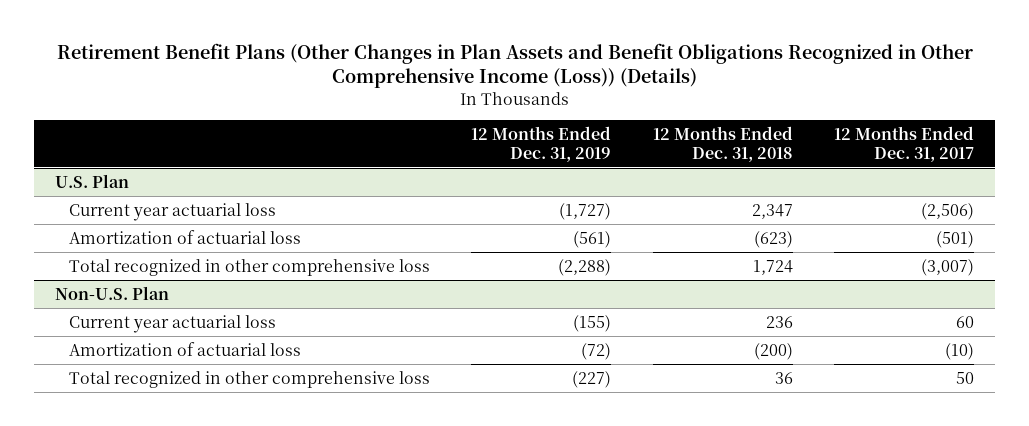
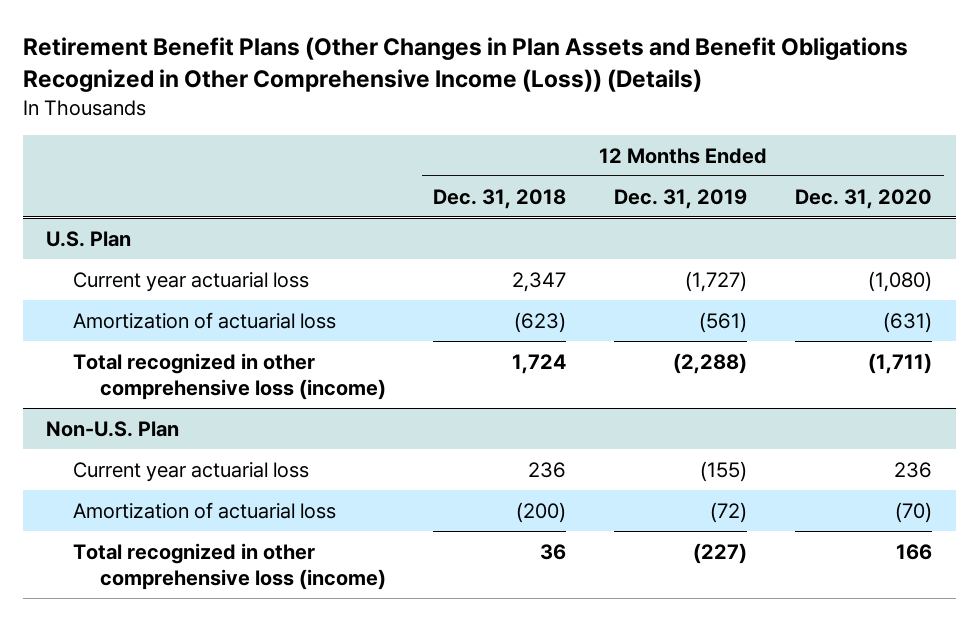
- | 12 Months Ended Dec. 31, 2019 | 12 Months Ended Dec. 31, 2018 | 12 Months Ended Dec. 31, 2017
+ | 12 Months Ended Dec. 31, 2018 | 12 Months Ended Dec. 31, 2019 | 12 Months Ended Dec. 31, 2020
@ U.S. Plan
- Total recognized in other comprehensive loss | (2,288) | 1,724 | (3,007)
+ Total recognized in other comprehensive loss (income) | 1,724 | (2,288) | (1,711)
@ Non-U.S. Plan
- Total recognized in other comprehensive loss | (227) | 36 | 50
+ Total recognized in other comprehensive loss (income) | 36 | (227) | 166

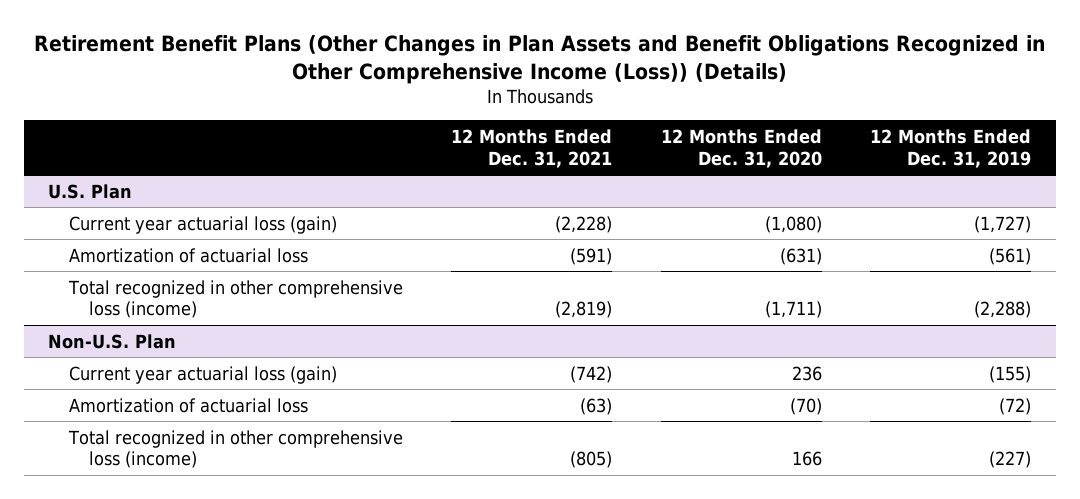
- | 12 Months Ended Dec. 31, 2018 | 12 Months Ended Dec. 31, 2019 | 12 Months Ended Dec. 31, 2020
+ | 12 Months Ended Dec. 31, 2021 | 12 Months Ended Dec. 31, 2020 | 12 Months Ended Dec. 31, 2019
@ U.S. Plan
- Current year actuarial loss | 2,347 | (1,727) | (1,080)
+ Current year actuarial loss (gain) | (2,228) | (1,080) | (1,727)
@ Non-U.S. Plan
- Current year actuarial loss | 236 | (155) | 236
+ Current year actuarial loss (gain) | (742) | 236 | (155)

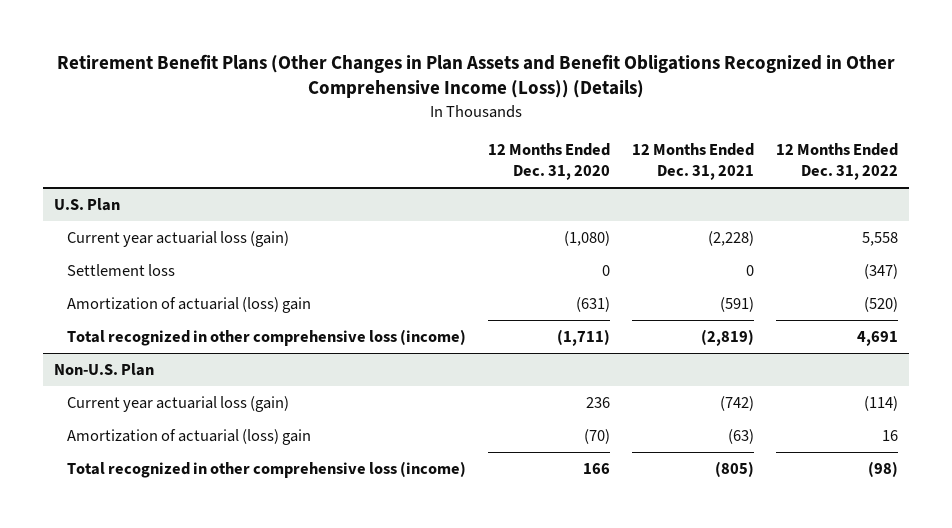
- | 12 Months Ended Dec. 31, 2021 | 12 Months Ended Dec. 31, 2020 | 12 Months Ended Dec. 31, 2019
+ | 12 Months Ended Dec. 31, 2020 | 12 Months Ended Dec. 31, 2021 | 12 Months Ended Dec. 31, 2022
@ U.S. Plan
- Amortization of actuarial loss | (591) | (631) | (561)
+ Settlement loss | 0 | 0 | (347)
+ Amortization of actuarial (loss) gain | (631) | (591) | (520)
@ Non-U.S. Plan
- Amortization of actuarial loss | (63) | (70) | (72)
+ Amortization of actuarial (loss) gain | (70) | (63) | 16

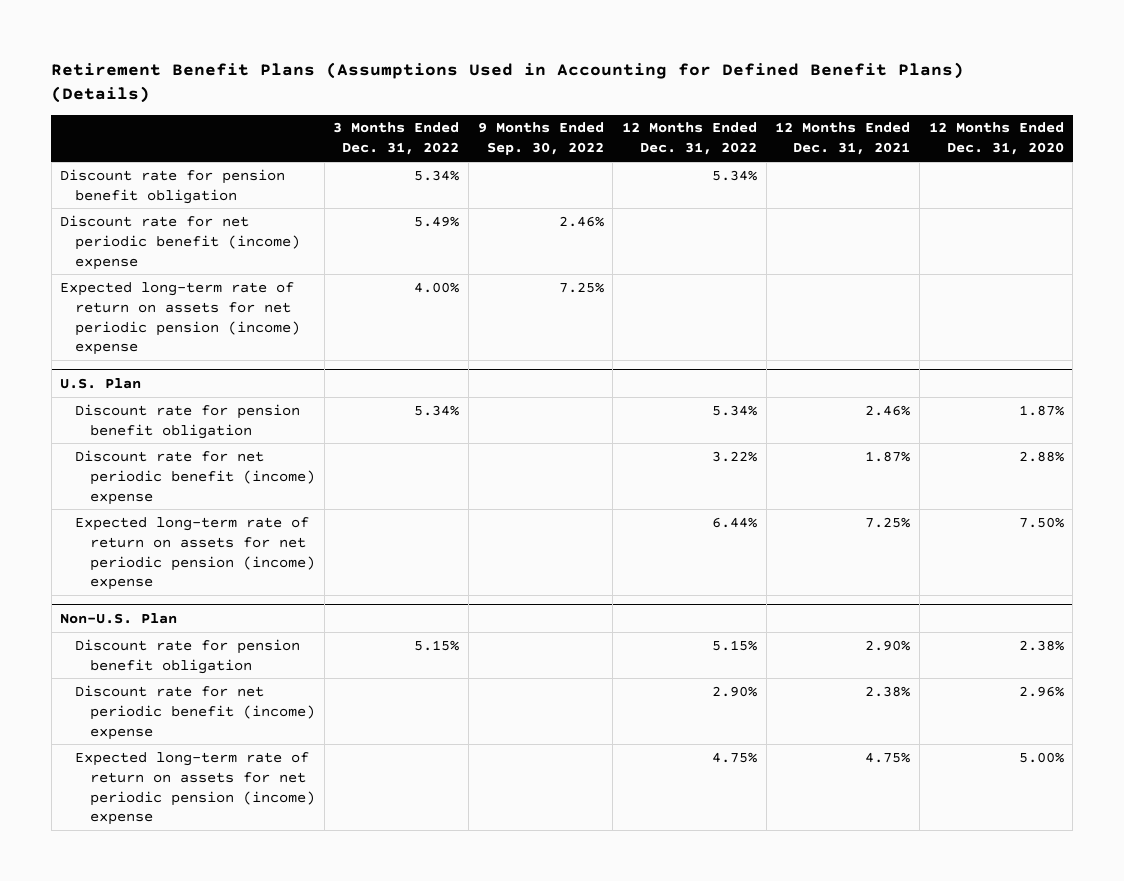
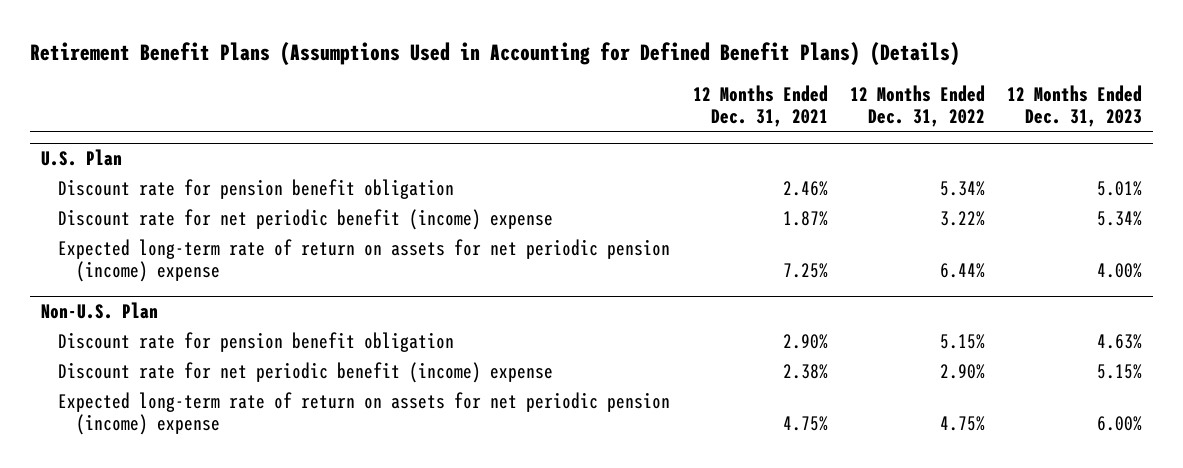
- | 3 Months Ended Dec. 31, 2022 | 9 Months Ended Sep. 30, 2022 | 12 Months Ended Dec. 31, 2022 | 12 Months Ended Dec. 31, 2021 | 12 Months Ended Dec. 31, 2020
+ | 12 Months Ended Dec. 31, 2021 | 12 Months Ended Dec. 31, 2022 | 12 Months Ended Dec. 31, 2023
- Discount rate for pension benefit obligation | 5.34% | | 5.34% | |
- Discount rate for net periodic benefit (income) expense | 5.49% | 2.46% | | |
- Expected long-term rate of return on assets for net periodic pension (income) expense | 4.00% | 7.25% | | |

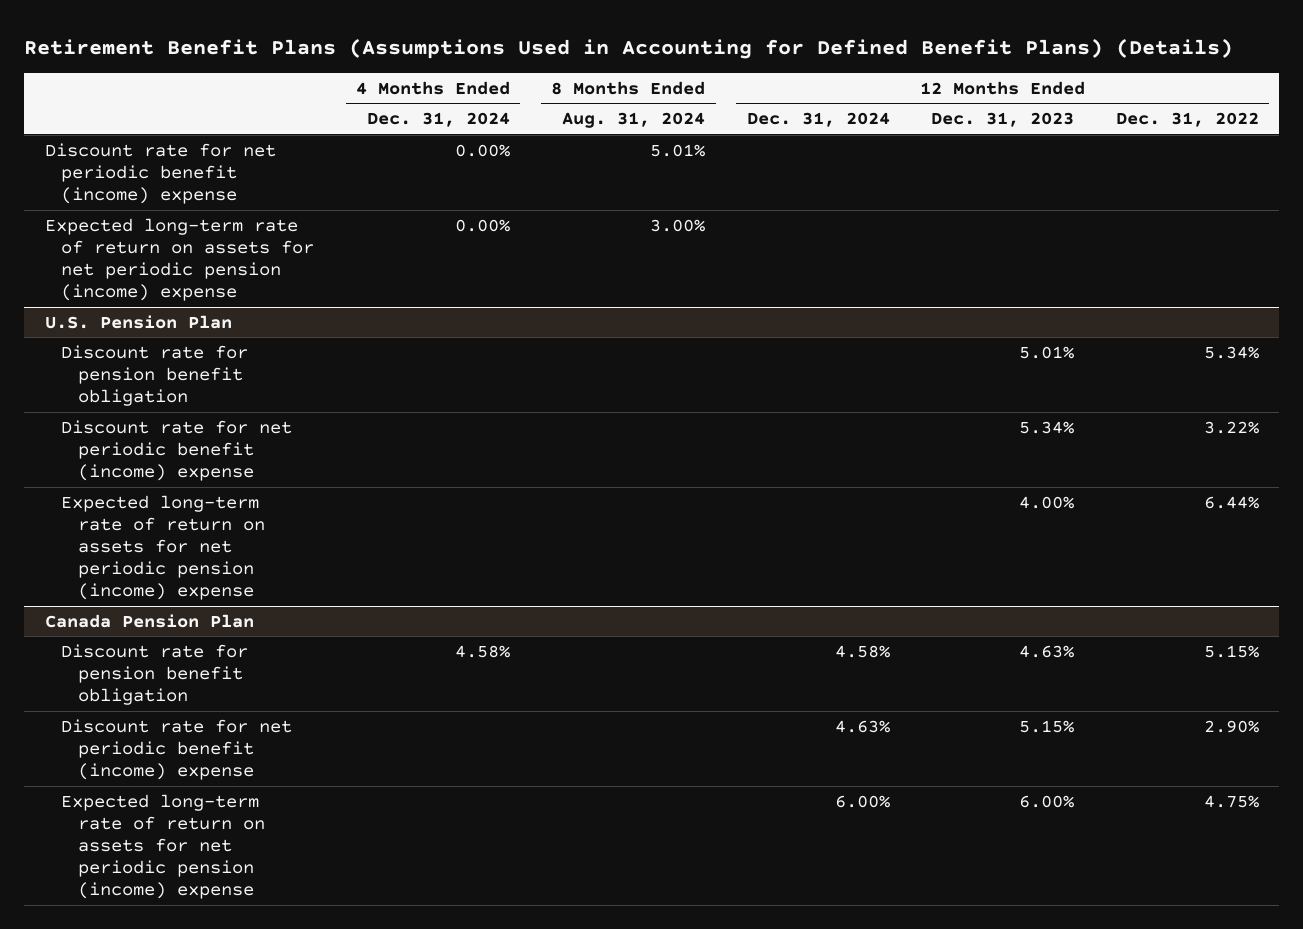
- | 12 Months Ended Dec. 31, 2021 | 12 Months Ended Dec. 31, 2022 | 12 Months Ended Dec. 31, 2023
+ | 4 Months Ended Dec. 31, 2024 | 8 Months Ended Aug. 31, 2024 | 12 Months Ended Dec. 31, 2024 | 12 Months Ended Dec. 31, 2023 | 12 Months Ended Dec. 31, 2022
- U.S. Plan
+ Discount rate for net periodic benefit (income) expense | 0.00% | 5.01% | | |
+ Expected long-term rate of return on assets for net periodic pension (income) expense | 0.00% | 3.00% | | |
+ U.S. Pension Plan
- Non-U.S. Plan
+ Canada Pension Plan

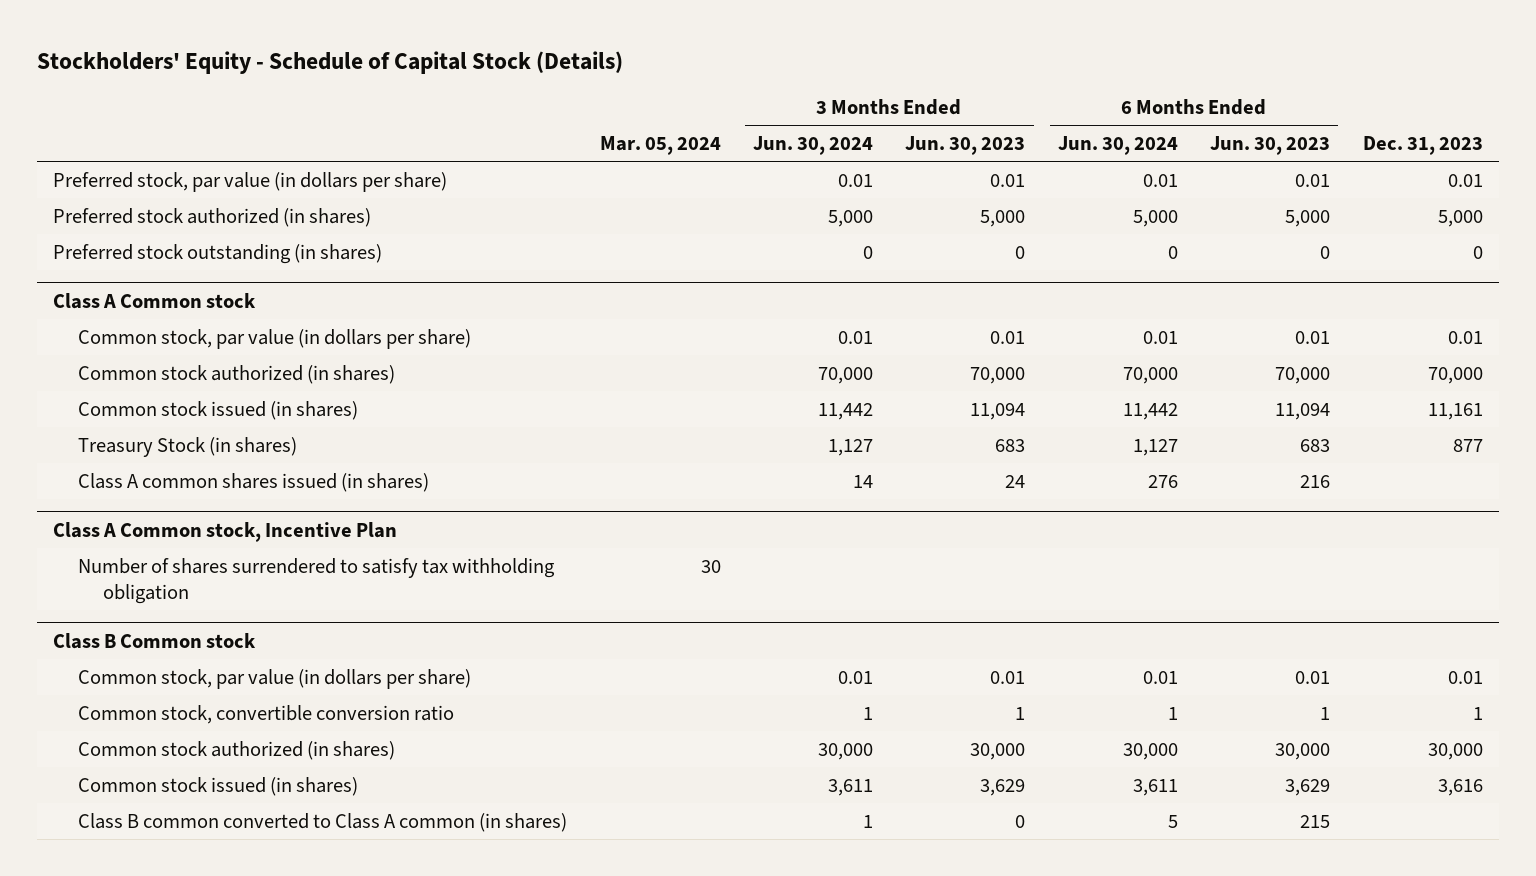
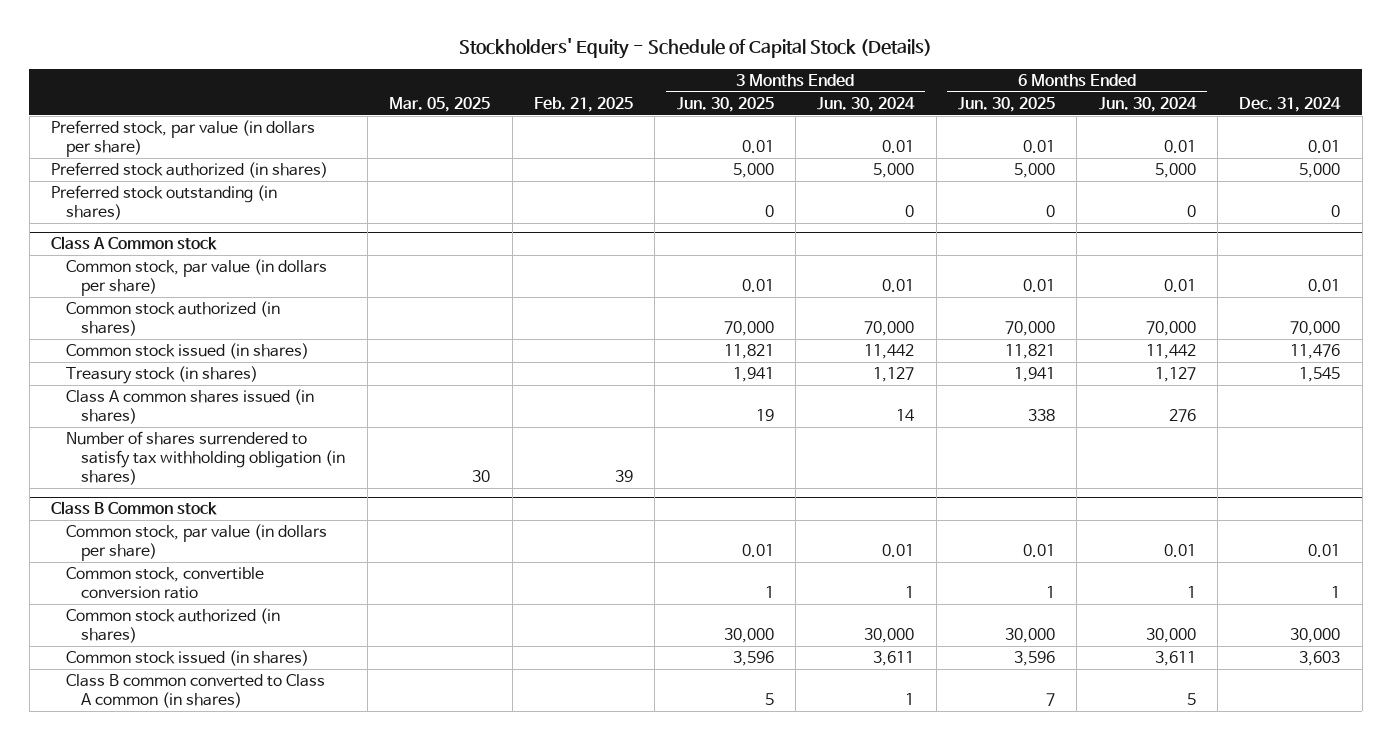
- | Mar. 05, 2024 | 3 Months Ended Jun. 30, 2024 | 3 Months Ended Jun. 30, 2023 | 6 Months Ended Jun. 30, 2024 | 6 Months Ended Jun. 30, 2023 | Dec. 31, 2023
+ | Mar. 05, 2025 | Feb. 21, 2025 | 3 Months Ended Jun. 30, 2025 | 3 Months Ended Jun. 30, 2024 | 6 Months Ended Jun. 30, 2025 | 6 Months Ended Jun. 30, 2024 | Dec. 31, 2024
@ Class A Common stock
- Treasury Stock (in shares) | | 1,127 | 683 | 1,127 | 683 | 877
+ Treasury stock (in shares) | | | 1,941 | 1,127 | 1,941 | 1,127 | 1,545
- Class A Common stock, Incentive Plan
- Number of shares surrendered to satisfy tax withholding obligation | 30 | | | | |
@ Class A Common stock
+ Number of shares surrendered to satisfy tax withholding obligation (in shares) | 30 | 39 | | | | |

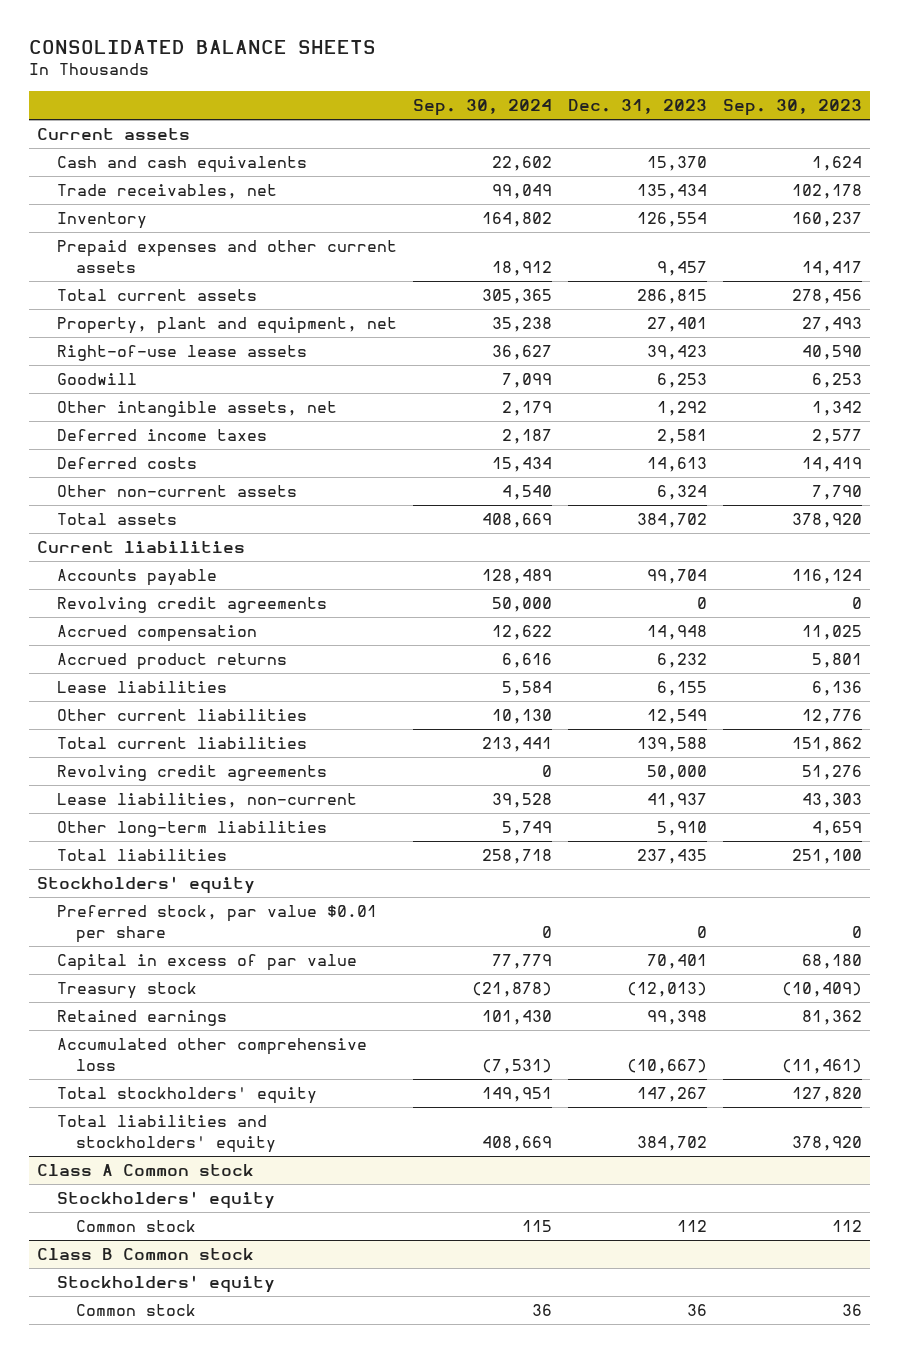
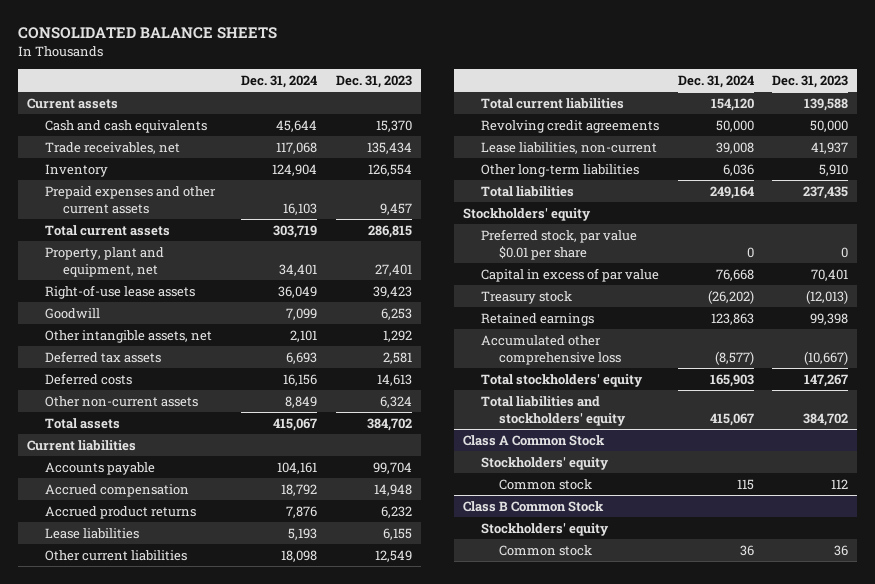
- | Sep. 30, 2024 | Dec. 31, 2023 | Sep. 30, 2023
+ | Dec. 31, 2024 | Dec. 31, 2023
- Deferred income taxes | 2,187 | 2,581 | 2,577
+ Deferred tax assets | 6,693 | 2,581
- Revolving credit agreements | 50,000 | 0 | 0
- Class A Common stock
+ Class A Common Stock
- Class B Common stock
+ Class B Common Stock

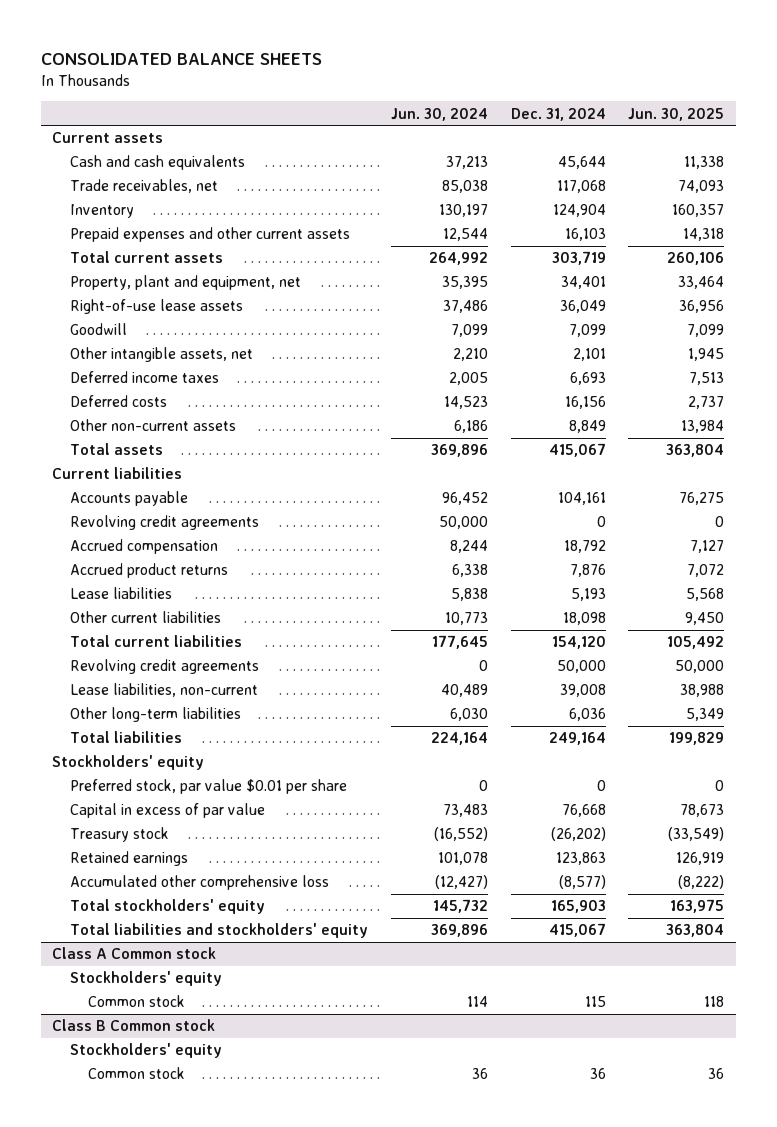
- | Dec. 31, 2024 | Dec. 31, 2023
+ | Jun. 30, 2024 | Dec. 31, 2024 | Jun. 30, 2025
- Deferred tax assets | 6,693 | 2,581
+ Deferred income taxes | 2,005 | 6,693 | 7,513
+ Revolving credit agreements | 50,000 | 0 | 0
- Class A Common Stock
+ Class A Common stock
- Class B Common Stock
+ Class B Common stock

